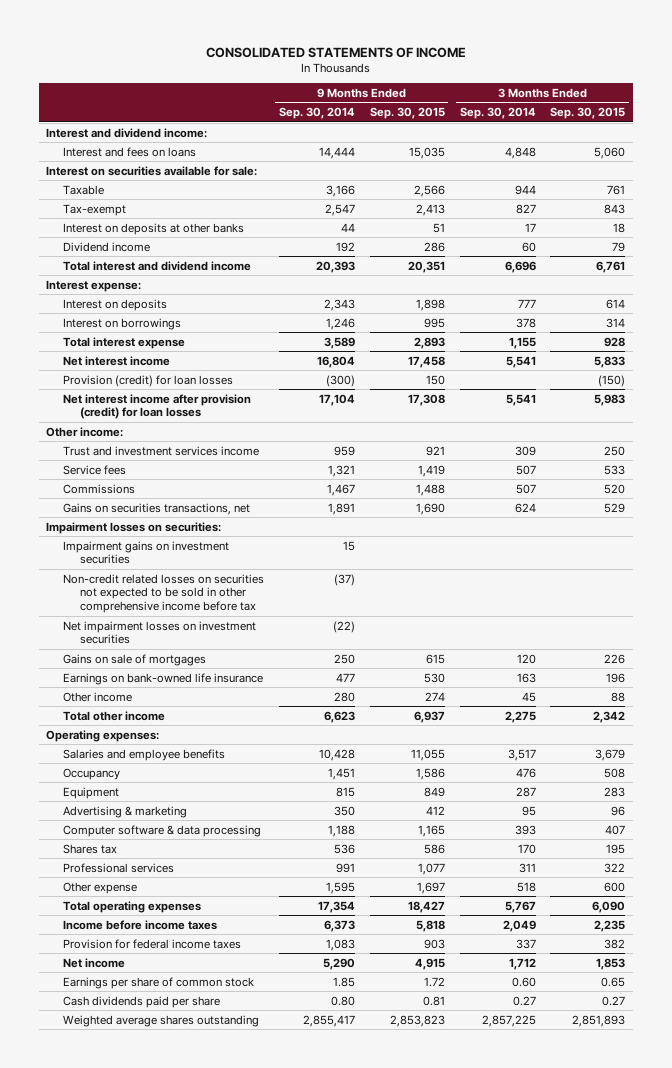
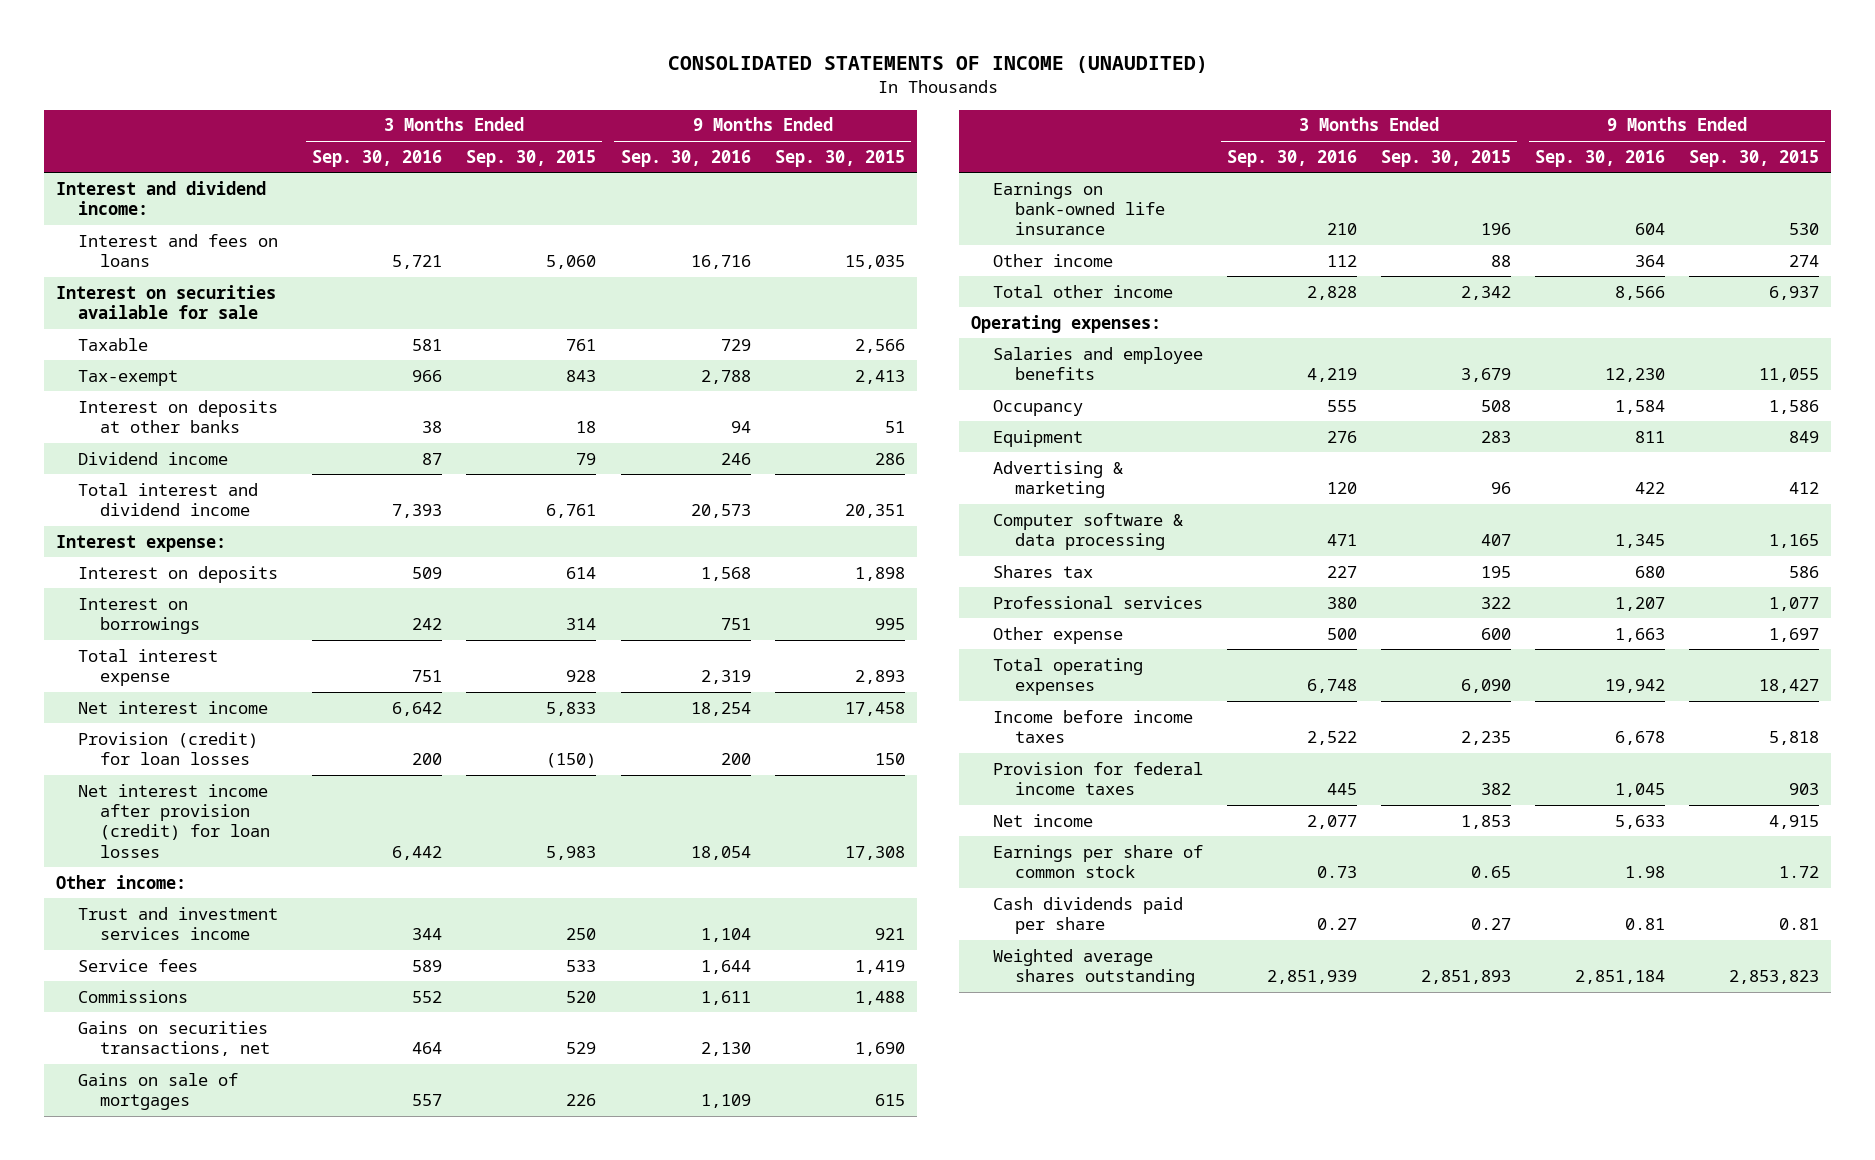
- CONSOLIDATED STATEMENTS OF INCOME
+ CONSOLIDATED STATEMENTS OF INCOME (UNAUDITED)
- | 9 Months Ended Sep. 30, 2014 | 9 Months Ended Sep. 30, 2015 | 3 Months Ended Sep. 30, 2014 | 3 Months Ended Sep. 30, 2015
+ | 3 Months Ended Sep. 30, 2016 | 3 Months Ended Sep. 30, 2015 | 9 Months Ended Sep. 30, 2016 | 9 Months Ended Sep. 30, 2015
- Interest on securities available for sale:
+ Interest on securities available for sale
- Impairment losses on securities:
- Impairment gains on investment securities | 15 | | |
- Non-credit related losses on securities not expected to be sold in other comprehensive income before tax | (37) | | |
- Net impairment losses on investment securities | (22) | | |

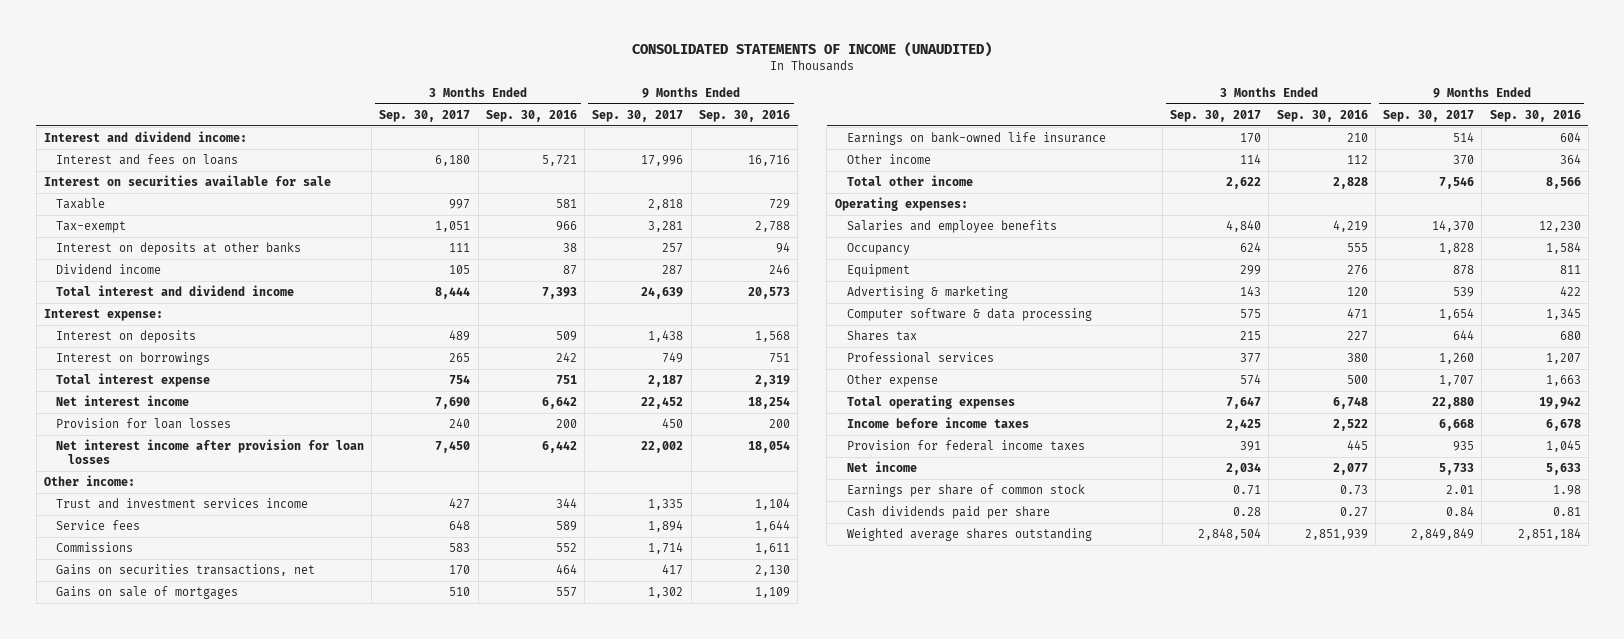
- | 3 Months Ended Sep. 30, 2016 | 3 Months Ended Sep. 30, 2015 | 9 Months Ended Sep. 30, 2016 | 9 Months Ended Sep. 30, 2015
+ | 3 Months Ended Sep. 30, 2017 | 3 Months Ended Sep. 30, 2016 | 9 Months Ended Sep. 30, 2017 | 9 Months Ended Sep. 30, 2016
- Provision (credit) for loan losses | 200 | (150) | 200 | 150
- Net interest income after provision (credit) for loan losses | 6,442 | 5,983 | 18,054 | 17,308
+ Provision for loan losses | 240 | 200 | 450 | 200
+ Net interest income after provision for loan losses | 7,450 | 6,442 | 22,002 | 18,054

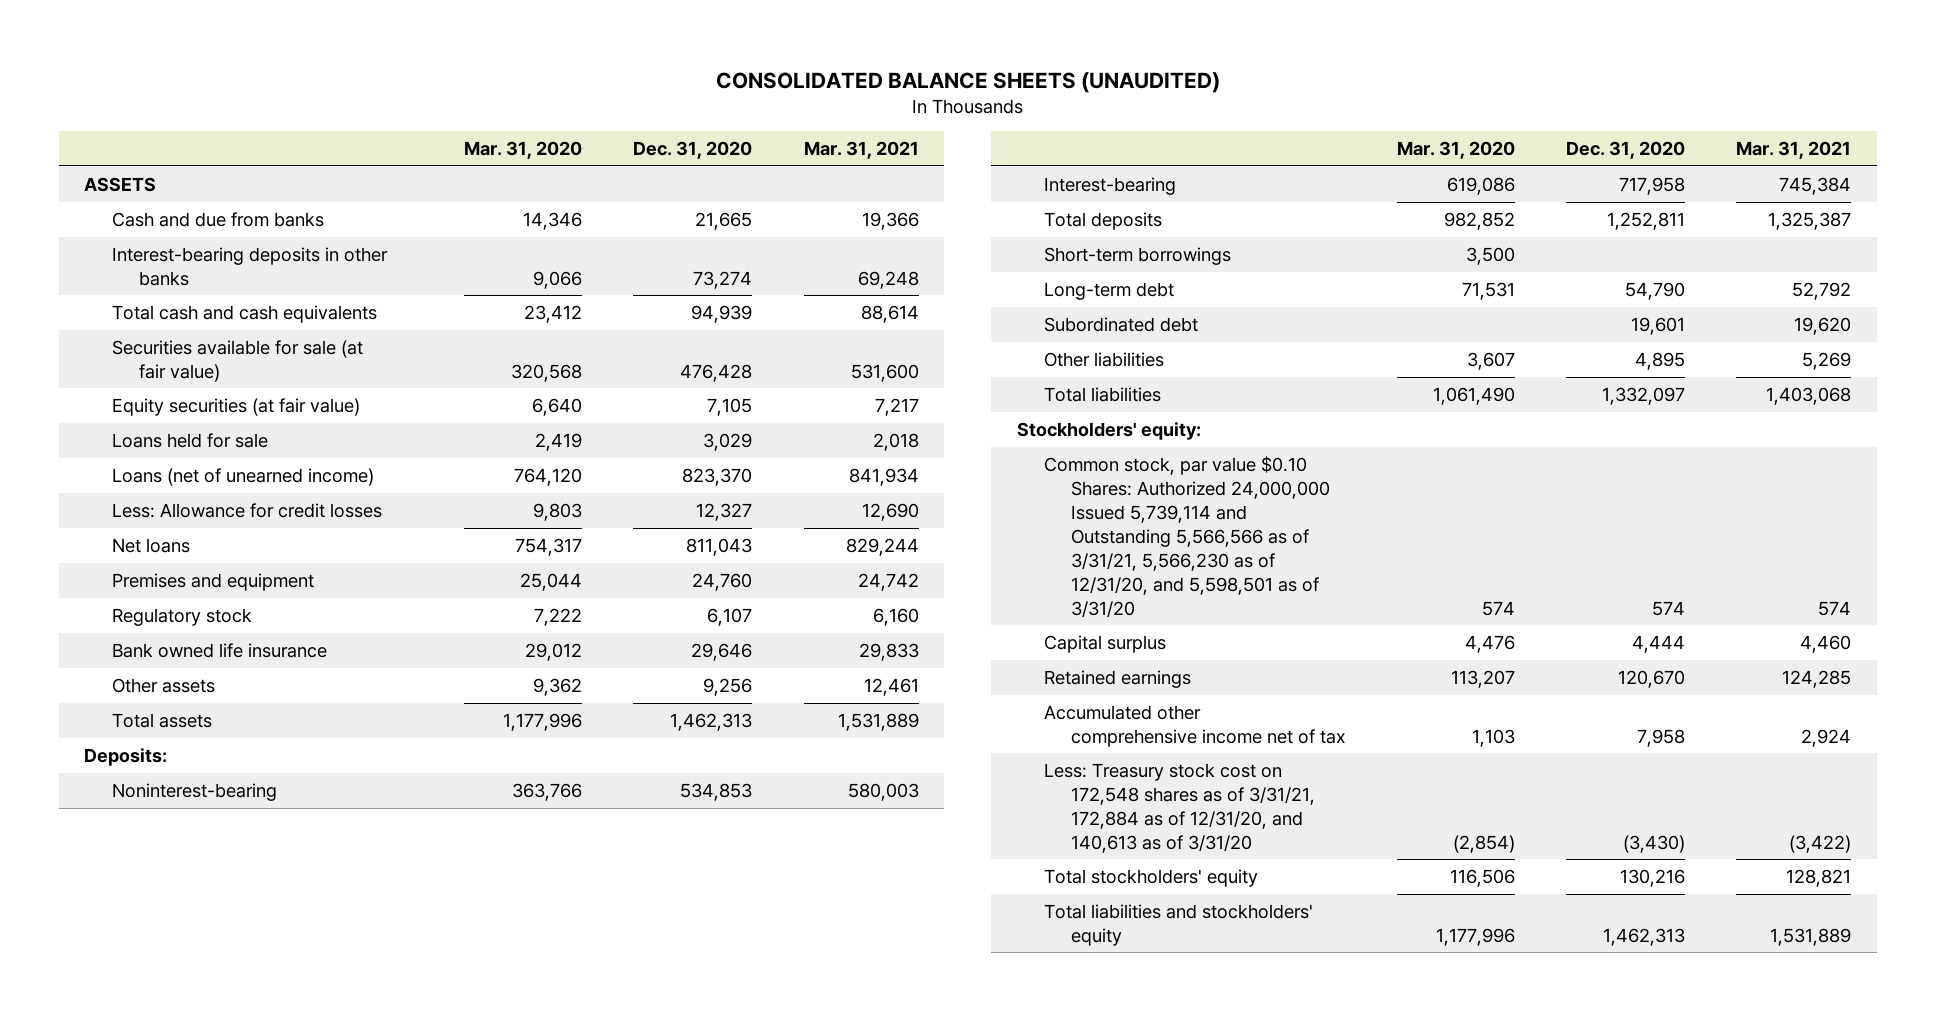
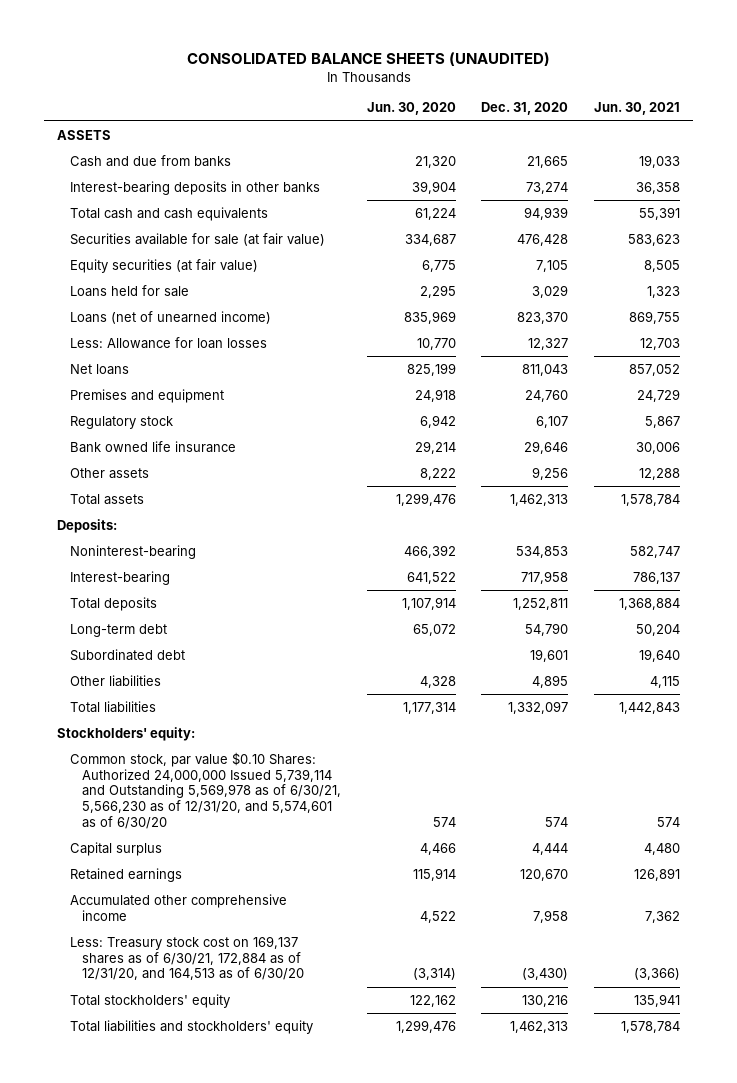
- | Mar. 31, 2020 | Dec. 31, 2020 | Mar. 31, 2021
+ | Jun. 30, 2020 | Dec. 31, 2020 | Jun. 30, 2021
- Less: Allowance for credit losses | 9,803 | 12,327 | 12,690
+ Less: Allowance for loan losses | 10,770 | 12,327 | 12,703
- Short-term borrowings | 3,500 | |
- Common stock, par value $0.10 Shares: Authorized 24,000,000 Issued 5,739,114 and Outstanding 5,566,566 as of 3/31/21, 5,566,230 as of 12/31/20, and 5,598,501 as of 3/31/20 | 574 | 574 | 574
+ Common stock, par value $0.10 Shares: Authorized 24,000,000 Issued 5,739,114 and Outstanding 5,569,978 as of 6/30/21, 5,566,230 as of 12/31/20, and 5,574,601 as of 6/30/20 | 574 | 574 | 574
- Accumulated other comprehensive income net of tax | 1,103 | 7,958 | 2,924
- Less: Treasury stock cost on 172,548 shares as of 3/31/21, 172,884 as of 12/31/20, and 140,613 as of 3/31/20 | (2,854) | (3,430) | (3,422)
+ Accumulated other comprehensive income | 4,522 | 7,958 | 7,362
+ Less: Treasury stock cost on 169,137 shares as of 6/30/21, 172,884 as of 12/31/20, and 164,513 as of 6/30/20 | (3,314) | (3,430) | (3,366)

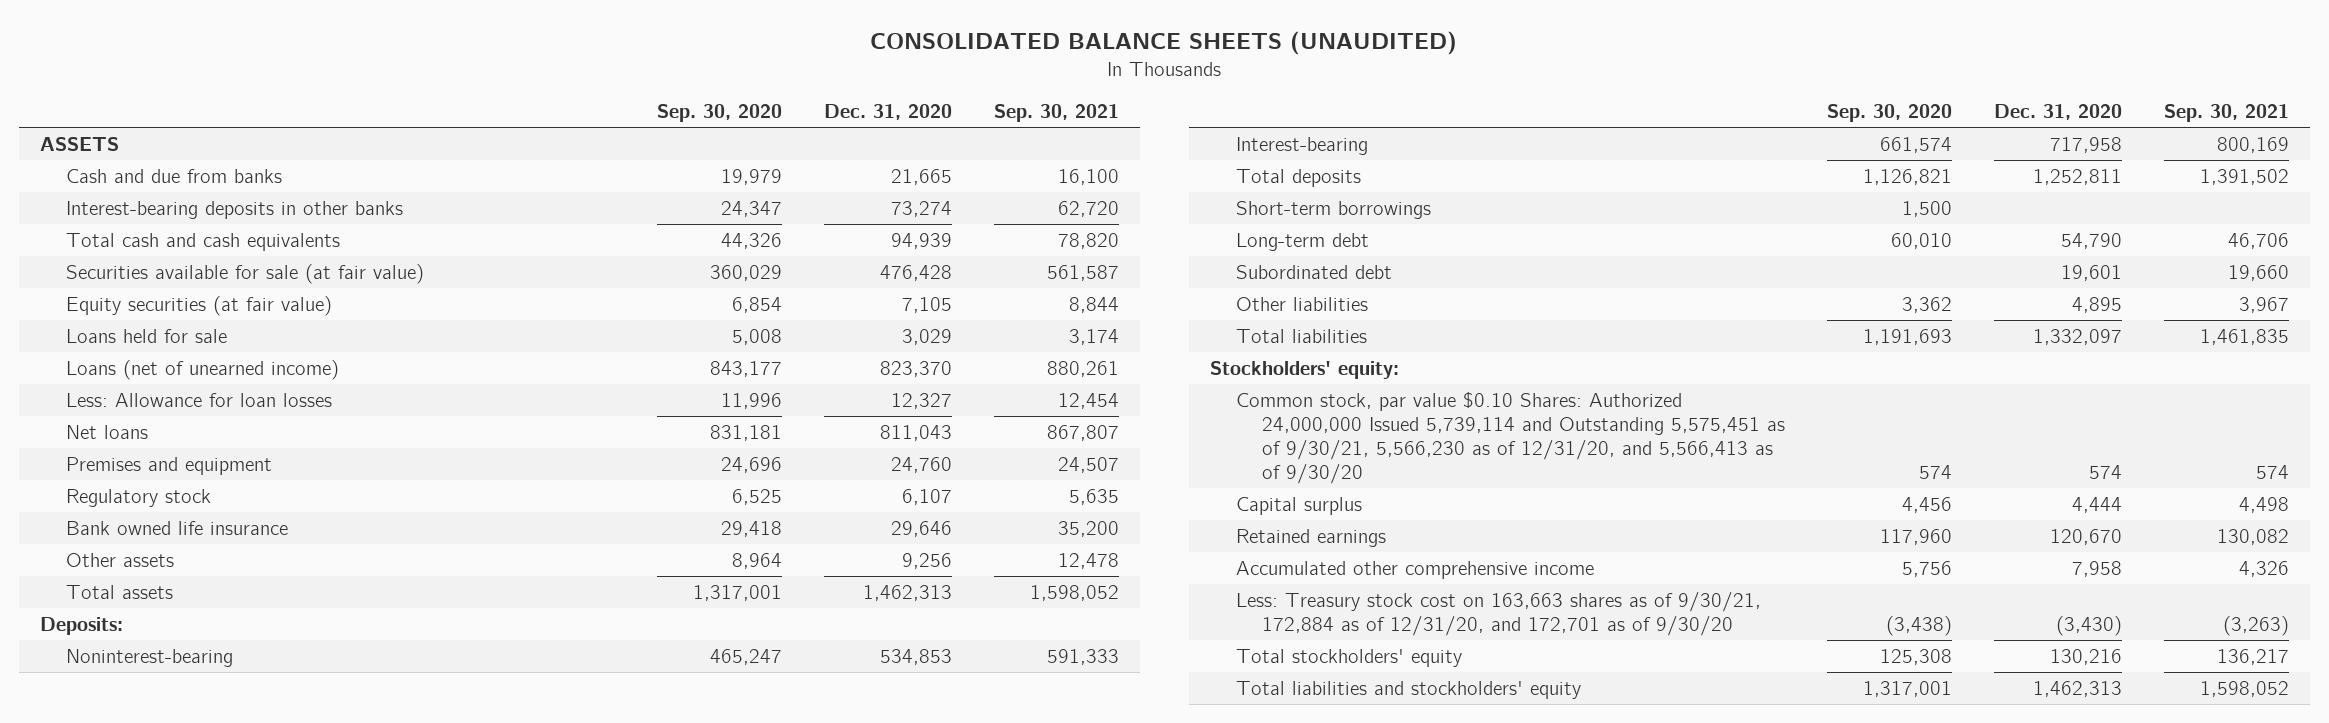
- | Jun. 30, 2020 | Dec. 31, 2020 | Jun. 30, 2021
+ | Sep. 30, 2020 | Dec. 31, 2020 | Sep. 30, 2021
+ Short-term borrowings | 1,500 | |
- Common stock, par value $0.10 Shares: Authorized 24,000,000 Issued 5,739,114 and Outstanding 5,569,978 as of 6/30/21, 5,566,230 as of 12/31/20, and 5,574,601 as of 6/30/20 | 574 | 574 | 574
+ Common stock, par value $0.10 Shares: Authorized 24,000,000 Issued 5,739,114 and Outstanding 5,575,451 as of 9/30/21, 5,566,230 as of 12/31/20, and 5,566,413 as of 9/30/20 | 574 | 574 | 574
- Less: Treasury stock cost on 169,137 shares as of 6/30/21, 172,884 as of 12/31/20, and 164,513 as of 6/30/20 | (3,314) | (3,430) | (3,366)
+ Less: Treasury stock cost on 163,663 shares as of 9/30/21, 172,884 as of 12/31/20, and 172,701 as of 9/30/20 | (3,438) | (3,430) | (3,263)

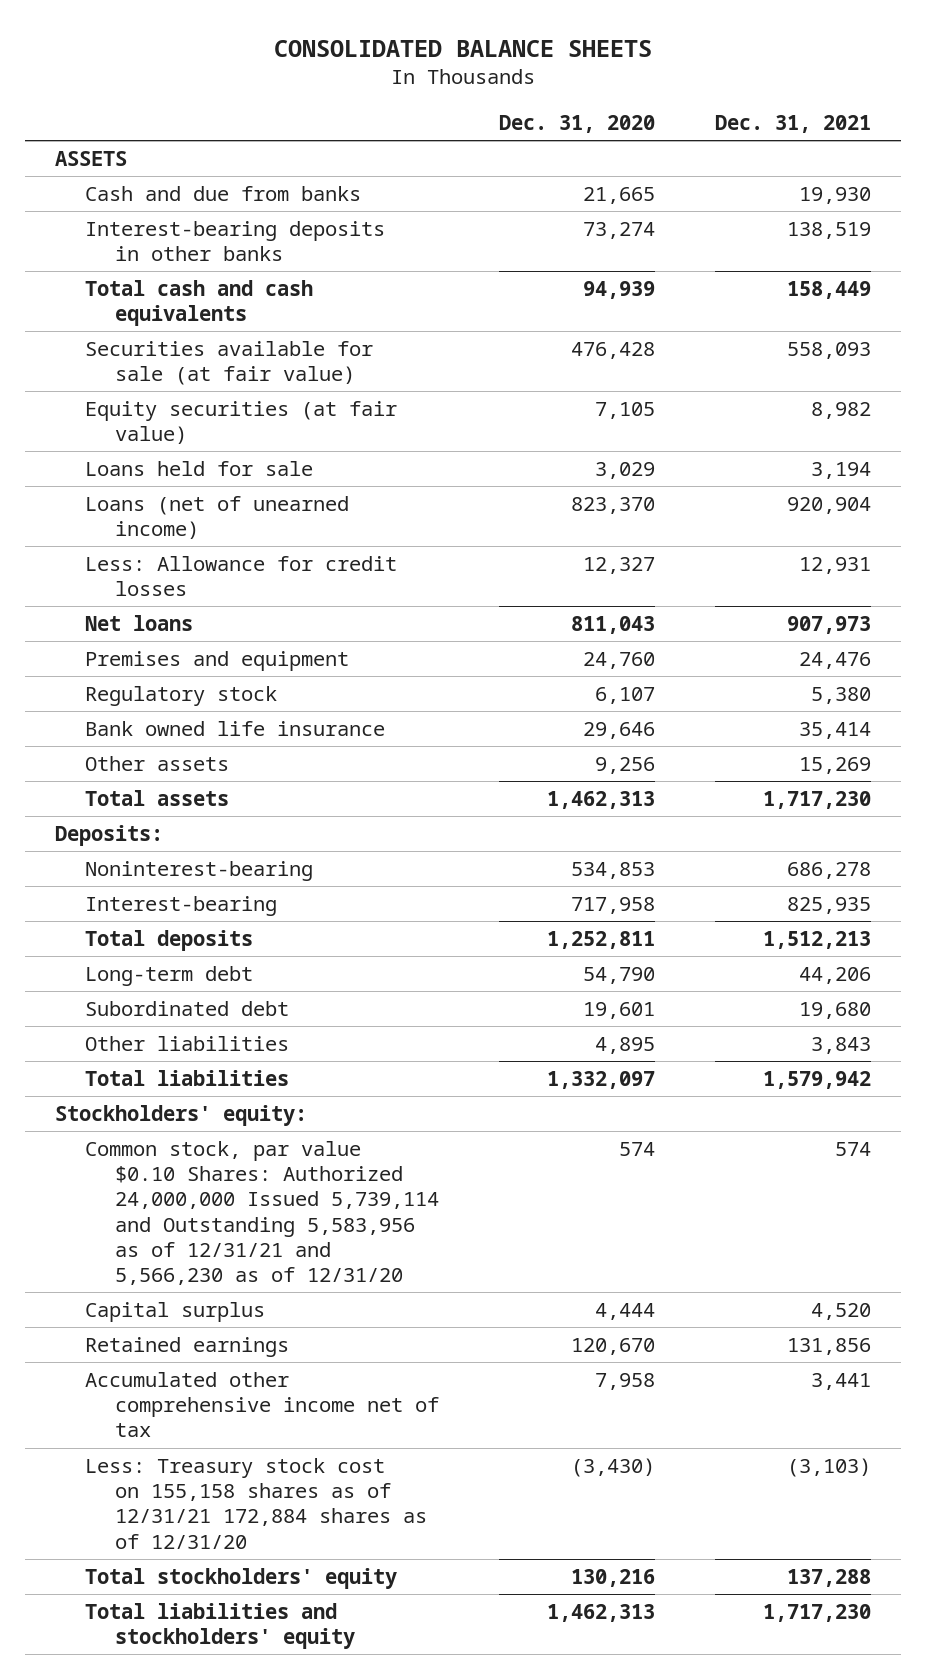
- CONSOLIDATED BALANCE SHEETS (UNAUDITED)
+ CONSOLIDATED BALANCE SHEETS
- | Sep. 30, 2020 | Dec. 31, 2020 | Sep. 30, 2021
+ | Dec. 31, 2020 | Dec. 31, 2021
- Less: Allowance for loan losses | 11,996 | 12,327 | 12,454
+ Less: Allowance for credit losses | 12,327 | 12,931
- Short-term borrowings | 1,500 | |
- Common stock, par value $0.10 Shares: Authorized 24,000,000 Issued 5,739,114 and Outstanding 5,575,451 as of 9/30/21, 5,566,230 as of 12/31/20, and 5,566,413 as of 9/30/20 | 574 | 574 | 574
+ Common stock, par value $0.10 Shares: Authorized 24,000,000 Issued 5,739,114 and Outstanding 5,583,956 as of 12/31/21 and 5,566,230 as of 12/31/20 | 574 | 574
- Accumulated other comprehensive income | 5,756 | 7,958 | 4,326
- Less: Treasury stock cost on 163,663 shares as of 9/30/21, 172,884 as of 12/31/20, and 172,701 as of 9/30/20 | (3,438) | (3,430) | (3,263)
+ Accumulated other comprehensive income net of tax | 7,958 | 3,441
+ Less: Treasury stock cost on 155,158 shares as of 12/31/21 172,884 shares as of 12/31/20 | (3,430) | (3,103)

